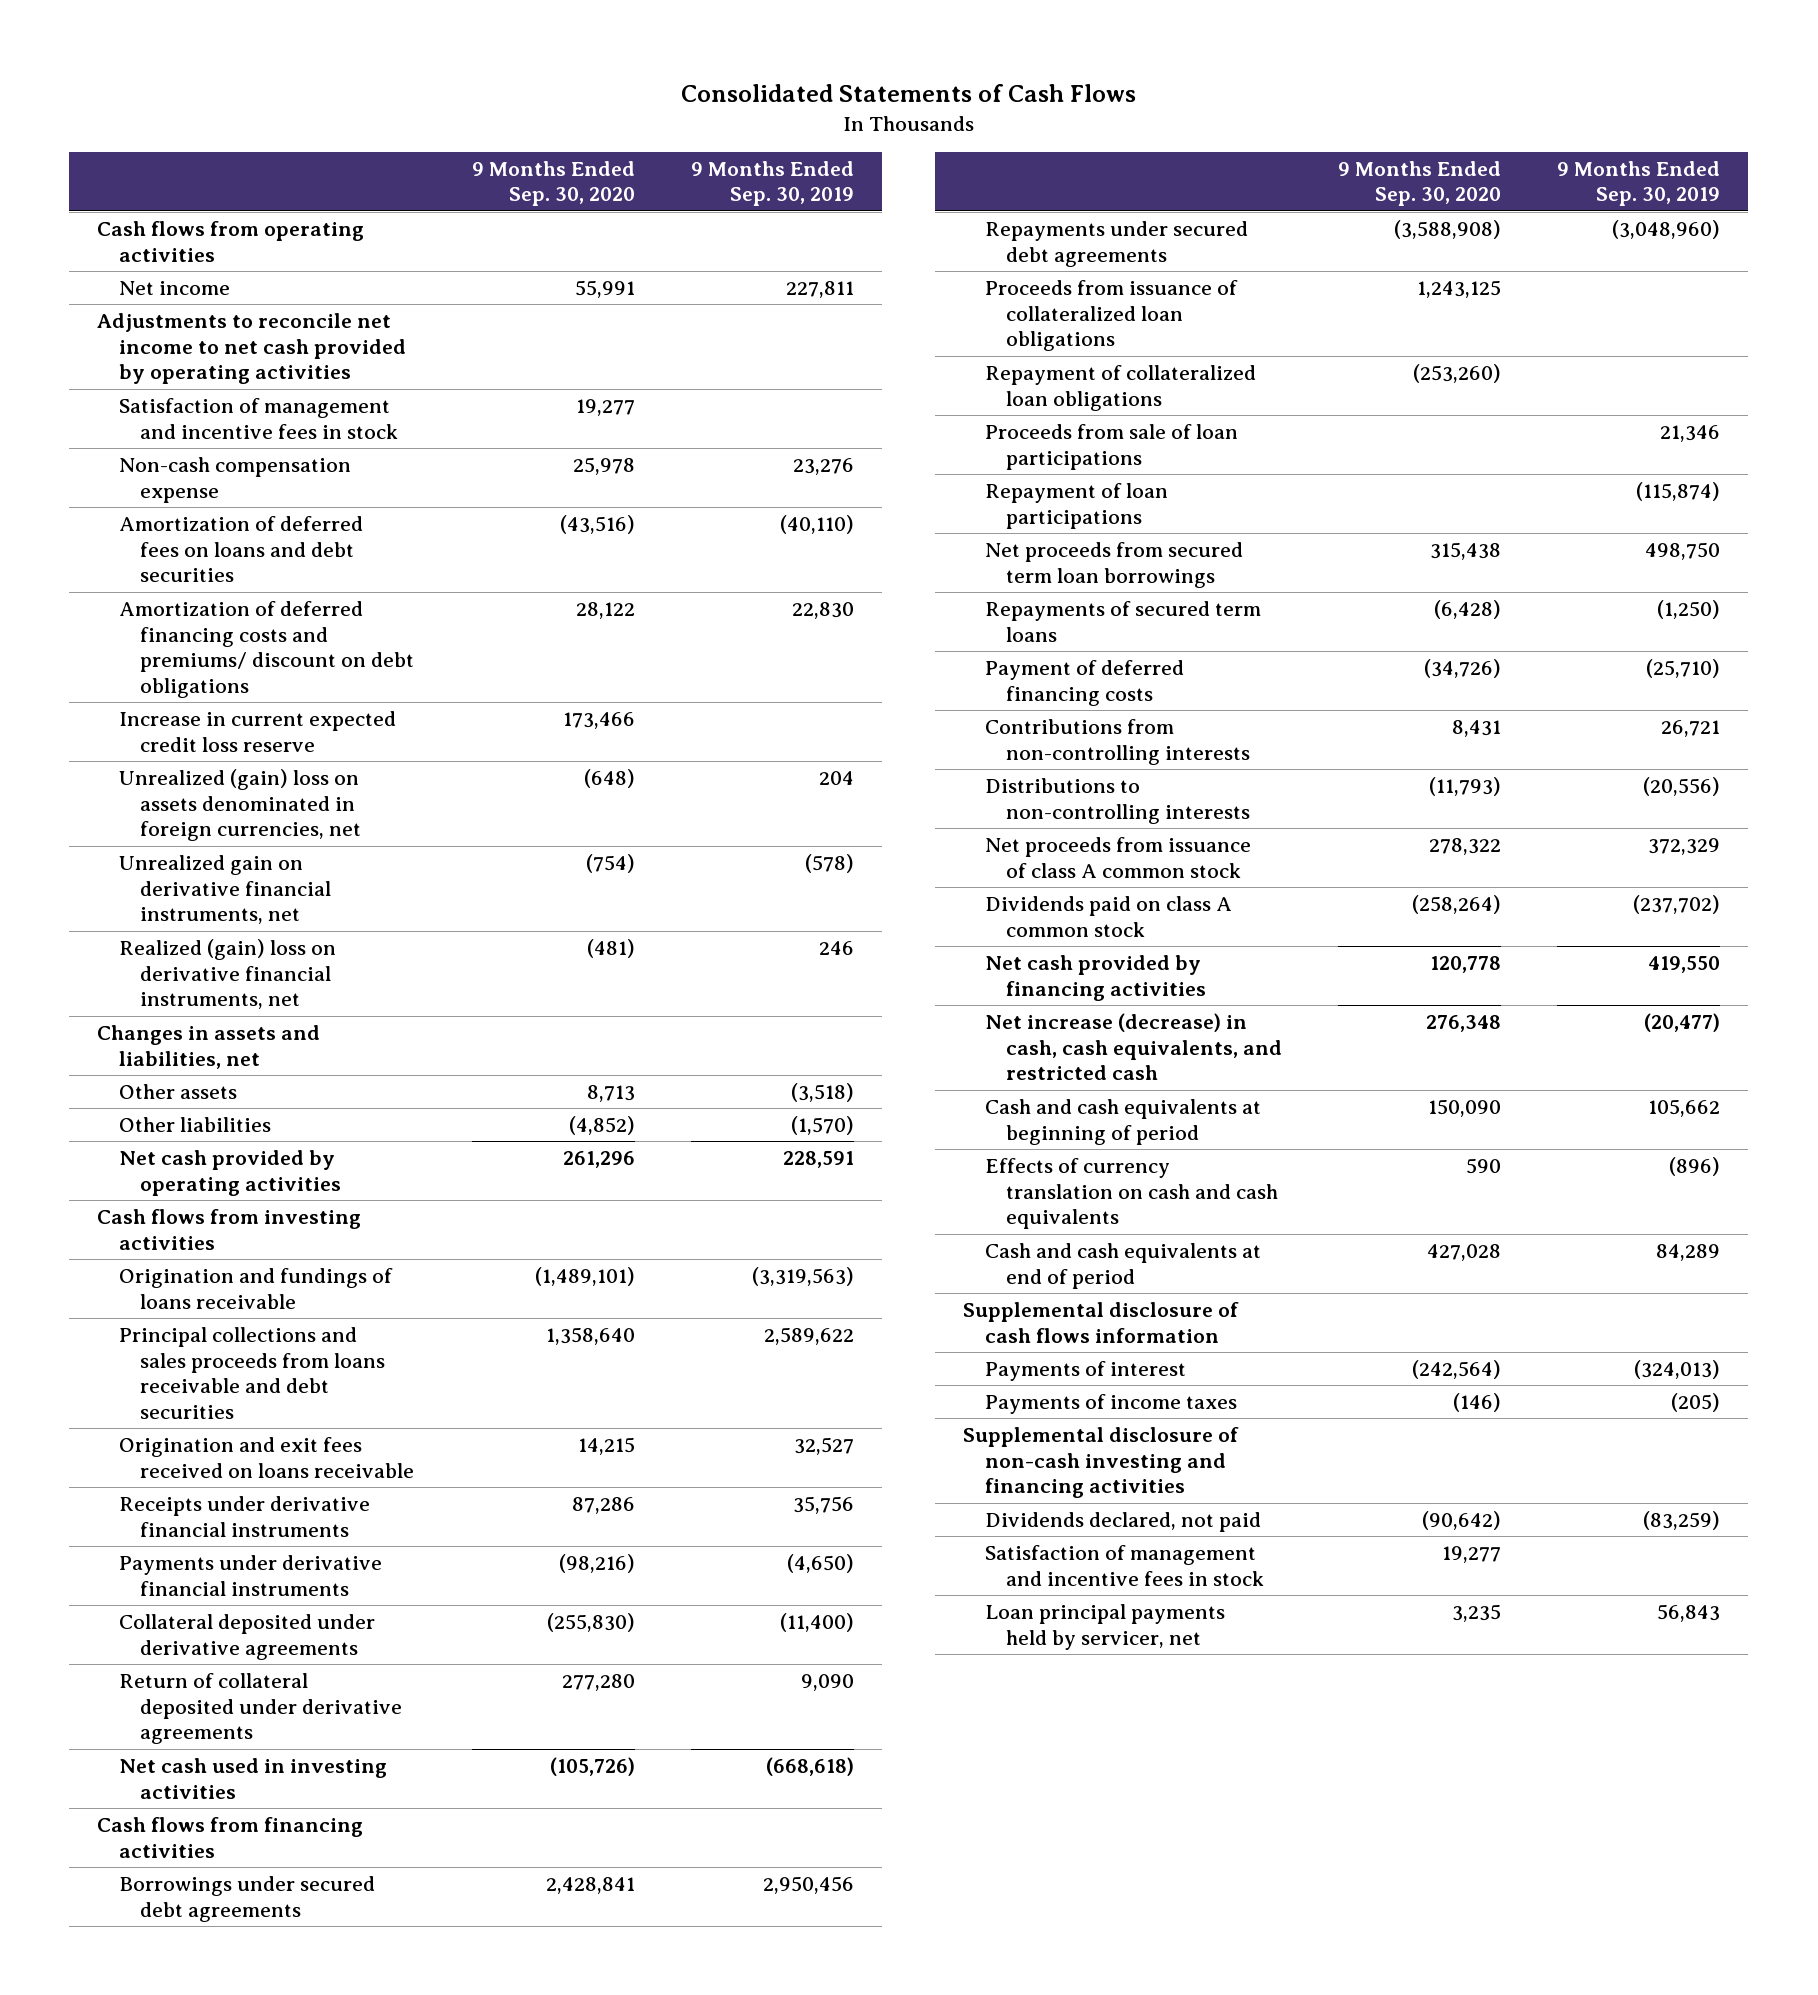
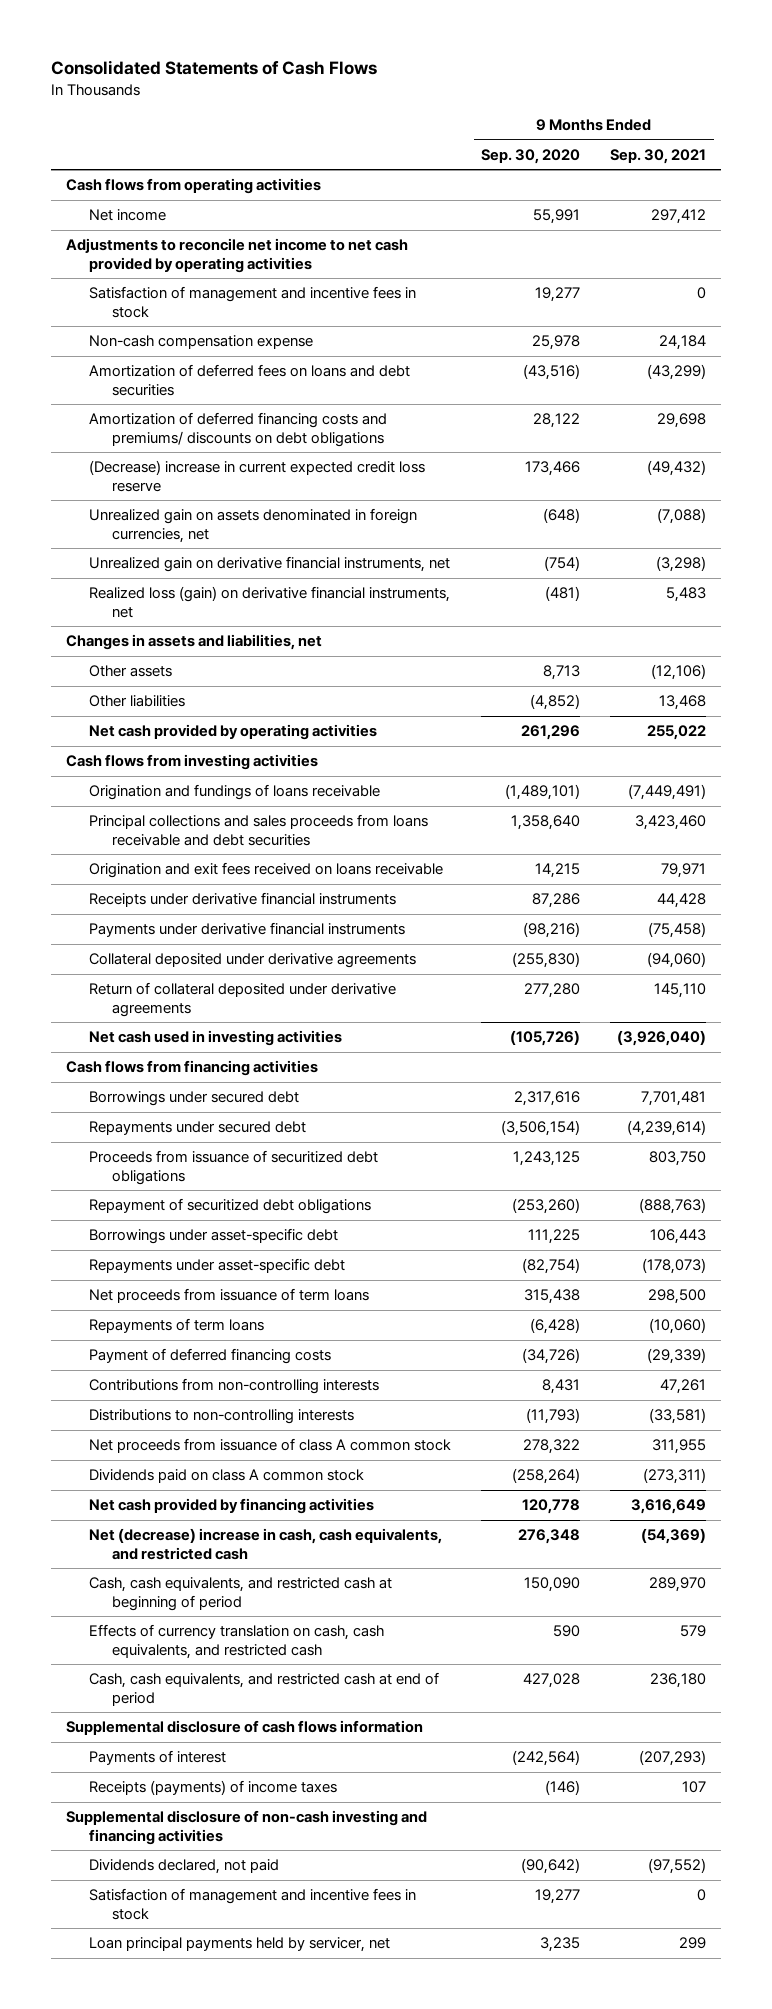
- | 9 Months Ended Sep. 30, 2020 | 9 Months Ended Sep. 30, 2019
+ | 9 Months Ended Sep. 30, 2020 | 9 Months Ended Sep. 30, 2021
- Amortization of deferred financing costs and premiums/ discount on debt obligations | 28,122 | 22,830
- Increase in current expected credit loss reserve | 173,466 |
- Unrealized (gain) loss on assets denominated in foreign currencies, net | (648) | 204
+ Amortization of deferred financing costs and premiums/ discounts on debt obligations | 28,122 | 29,698
+ (Decrease) increase in current expected credit loss reserve | 173,466 | (49,432)
+ Unrealized gain on assets denominated in foreign currencies, net | (648) | (7,088)
- Realized (gain) loss on derivative financial instruments, net | (481) | 246
+ Realized loss (gain) on derivative financial instruments, net | (481) | 5,483
- Borrowings under secured debt agreements | 2,428,841 | 2,950,456
- Repayments under secured debt agreements | (3,588,908) | (3,048,960)
- Proceeds from issuance of collateralized loan obligations | 1,243,125 |
- Repayment of collateralized loan obligations | (253,260) |
- Proceeds from sale of loan participations | | 21,346
- Repayment of loan participations | | (115,874)
- Net proceeds from secured term loan borrowings | 315,438 | 498,750
- Repayments of secured term loans | (6,428) | (1,250)
+ Borrowings under secured debt | 2,317,616 | 7,701,481
+ Repayments under secured debt | (3,506,154) | (4,239,614)
+ Proceeds from issuance of securitized debt obligations | 1,243,125 | 803,750
+ Repayment of securitized debt obligations | (253,260) | (888,763)
+ Borrowings under asset-specific debt | 111,225 | 106,443
+ Repayments under asset-specific debt | (82,754) | (178,073)
+ Net proceeds from issuance of term loans | 315,438 | 298,500
+ Repayments of term loans | (6,428) | (10,060)
- Net increase (decrease) in cash, cash equivalents, and restricted cash | 276,348 | (20,477)
- Cash and cash equivalents at beginning of period | 150,090 | 105,662
- Effects of currency translation on cash and cash equivalents | 590 | (896)
- Cash and cash equivalents at end of period | 427,028 | 84,289
+ Net (decrease) increase in cash, cash equivalents, and restricted cash | 276,348 | (54,369)
+ Cash, cash equivalents, and restricted cash at beginning of period | 150,090 | 289,970
+ Effects of currency translation on cash, cash equivalents, and restricted cash | 590 | 579
+ Cash, cash equivalents, and restricted cash at end of period | 427,028 | 236,180
- Payments of income taxes | (146) | (205)
+ Receipts (payments) of income taxes | (146) | 107

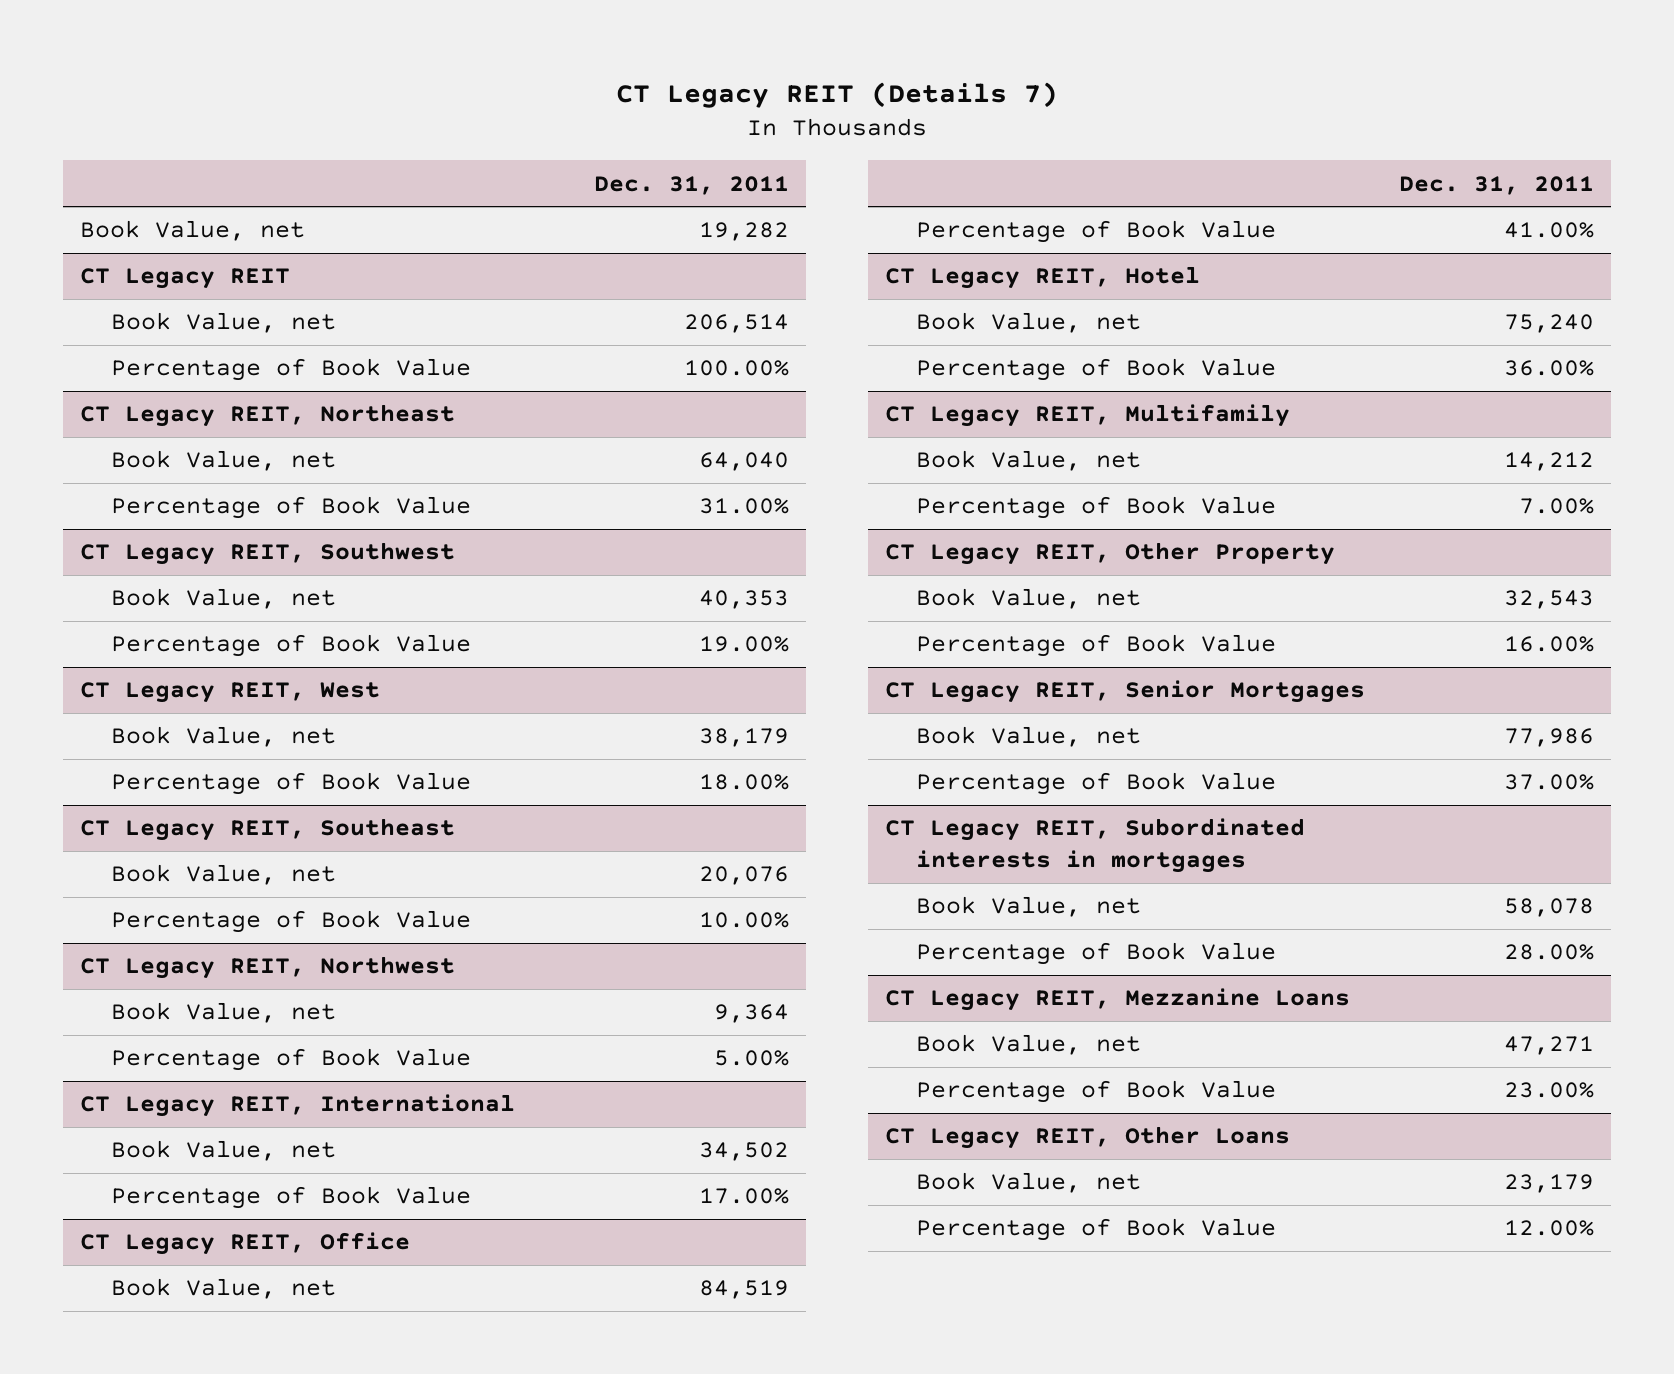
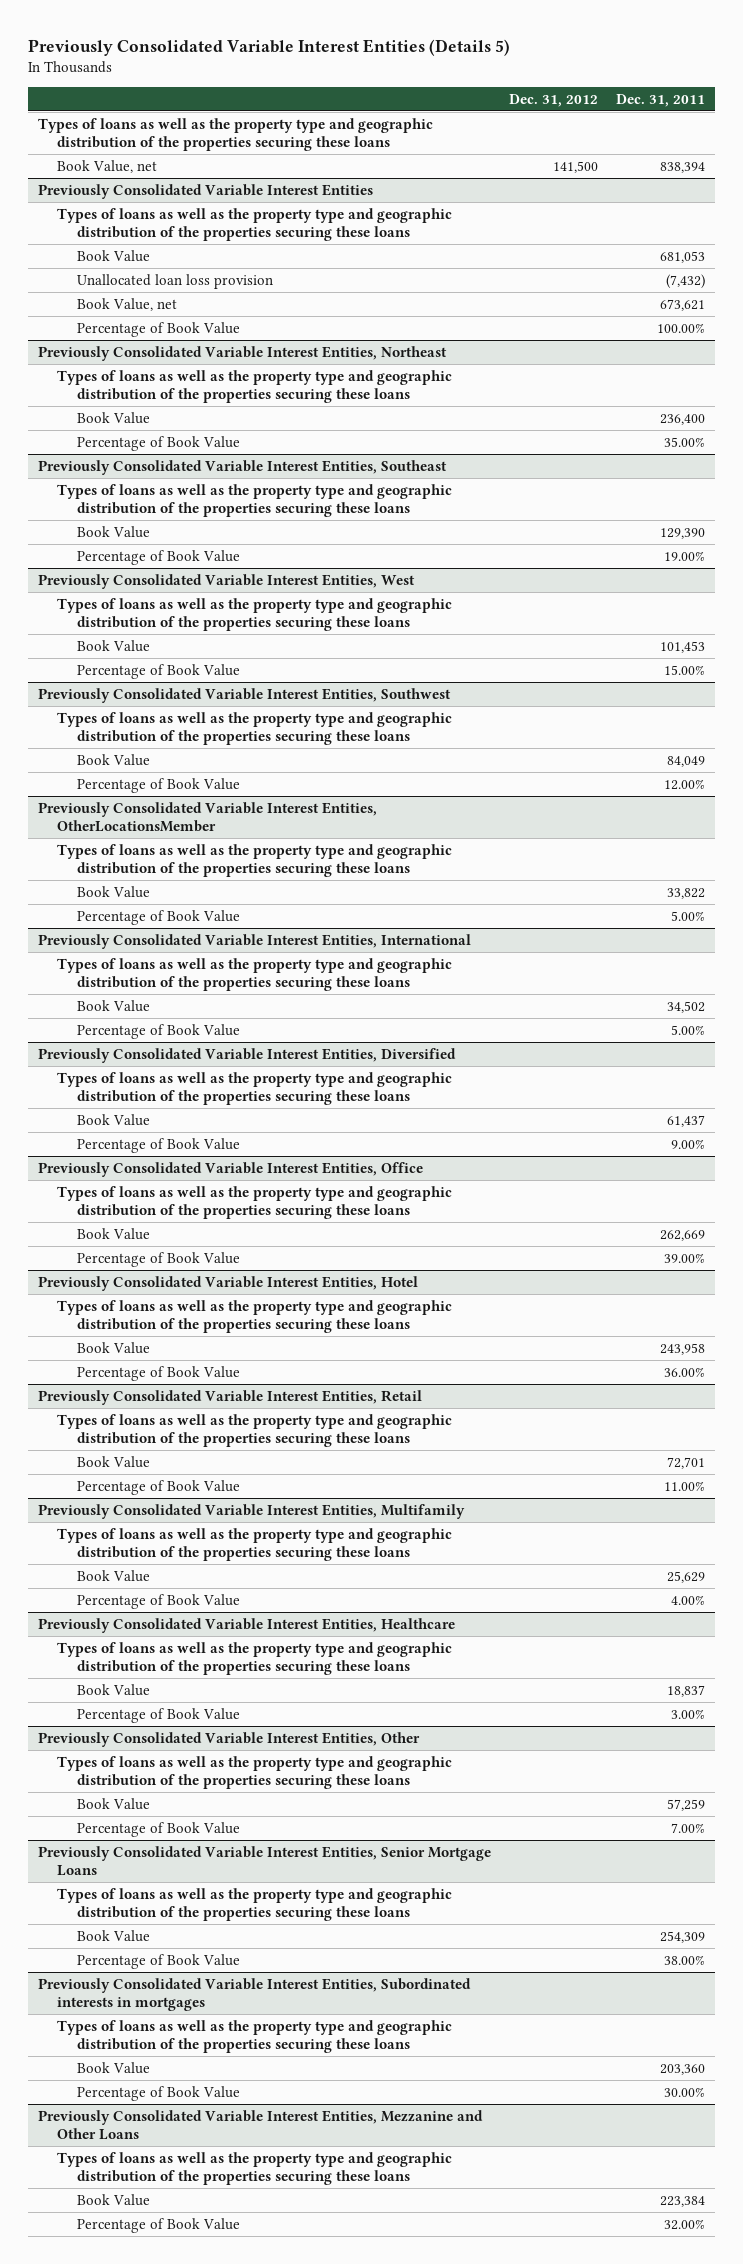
- CT Legacy REIT (Details 7)
+ Previously Consolidated Variable Interest Entities (Details 5)
- | Dec. 31, 2011
+ | Dec. 31, 2012 | Dec. 31, 2011
- Book Value, net | 19,282
- CT Legacy REIT
- Book Value, net | 206,514
+ Types of loans as well as the property type and geographic distribution of the properties securing these loans
+ Book Value, net | 141,500 | 838,394
+ Previously Consolidated Variable Interest Entities
+ Types of loans as well as the property type and geographic distribution of the properties securing these loans
+ Book Value | | 681,053
+ Unallocated loan loss provision | | (7,432)
+ Book Value, net | | 673,621
- CT Legacy REIT, Northeast
- Book Value, net | 64,040
- Percentage of Book Value | 31.00%
- CT Legacy REIT, Southwest
- Book Value, net | 40,353
+ Previously Consolidated Variable Interest Entities, Northeast
+ Types of loans as well as the property type and geographic distribution of the properties securing these loans
+ Book Value | | 236,400
+ Percentage of Book Value | | 35.00%
+ Previously Consolidated Variable Interest Entities, Southeast
+ Types of loans as well as the property type and geographic distribution of the properties securing these loans
+ Book Value | | 129,390
- CT Legacy REIT, West
- Book Value, net | 38,179
- Percentage of Book Value | 18.00%
- CT Legacy REIT, Southeast
- Book Value, net | 20,076
- Percentage of Book Value | 10.00%
- CT Legacy REIT, Northwest
- Book Value, net | 9,364
+ Previously Consolidated Variable Interest Entities, West
+ Types of loans as well as the property type and geographic distribution of the properties securing these loans
+ Book Value | | 101,453
+ Percentage of Book Value | | 15.00%
+ Previously Consolidated Variable Interest Entities, Southwest
+ Types of loans as well as the property type and geographic distribution of the properties securing these loans
+ Book Value | | 84,049
+ Percentage of Book Value | | 12.00%
+ Previously Consolidated Variable Interest Entities, OtherLocationsMember
+ Types of loans as well as the property type and geographic distribution of the properties securing these loans
+ Book Value | | 33,822
- CT Legacy REIT, International
- Book Value, net | 34,502
- Percentage of Book Value | 17.00%
- CT Legacy REIT, Office
- Book Value, net | 84,519
- Percentage of Book Value | 41.00%
- CT Legacy REIT, Hotel
- Book Value, net | 75,240
+ Previously Consolidated Variable Interest Entities, International
+ Types of loans as well as the property type and geographic distribution of the properties securing these loans
+ Book Value | | 34,502
+ Percentage of Book Value | | 5.00%
+ Previously Consolidated Variable Interest Entities, Diversified
+ Types of loans as well as the property type and geographic distribution of the properties securing these loans
+ Book Value | | 61,437
+ Percentage of Book Value | | 9.00%
+ Previously Consolidated Variable Interest Entities, Office
+ Types of loans as well as the property type and geographic distribution of the properties securing these loans
+ Book Value | | 262,669
+ Percentage of Book Value | | 39.00%
+ Previously Consolidated Variable Interest Entities, Hotel
+ Types of loans as well as the property type and geographic distribution of the properties securing these loans
+ Book Value | | 243,958
- CT Legacy REIT, Multifamily
- Book Value, net | 14,212
+ Previously Consolidated Variable Interest Entities, Retail
+ Types of loans as well as the property type and geographic distribution of the properties securing these loans
+ Book Value | | 72,701
+ Percentage of Book Value | | 11.00%
+ Previously Consolidated Variable Interest Entities, Multifamily
+ Types of loans as well as the property type and geographic distribution of the properties securing these loans
+ Book Value | | 25,629
+ Percentage of Book Value | | 4.00%
+ Previously Consolidated Variable Interest Entities, Healthcare
+ Types of loans as well as the property type and geographic distribution of the properties securing these loans
+ Book Value | | 18,837
+ Percentage of Book Value | | 3.00%
+ Previously Consolidated Variable Interest Entities, Other
+ Types of loans as well as the property type and geographic distribution of the properties securing these loans
+ Book Value | | 57,259
- CT Legacy REIT, Other Property
- Book Value, net | 32,543
- Percentage of Book Value | 16.00%
- CT Legacy REIT, Senior Mortgages
- Book Value, net | 77,986
- Percentage of Book Value | 37.00%
- CT Legacy REIT, Subordinated interests in mortgages
- Book Value, net | 58,078
- Percentage of Book Value | 28.00%
- CT Legacy REIT, Mezzanine Loans
- Book Value, net | 47,271
- Percentage of Book Value | 23.00%
- CT Legacy REIT, Other Loans
- Book Value, net | 23,179
- Percentage of Book Value | 12.00%
+ Previously Consolidated Variable Interest Entities, Senior Mortgage Loans
+ Types of loans as well as the property type and geographic distribution of the properties securing these loans
+ Book Value | | 254,309
+ Percentage of Book Value | | 38.00%
+ Previously Consolidated Variable Interest Entities, Subordinated interests in mortgages
+ Types of loans as well as the property type and geographic distribution of the properties securing these loans
+ Book Value | | 203,360
+ Percentage of Book Value | | 30.00%
+ Previously Consolidated Variable Interest Entities, Mezzanine and Other Loans
+ Types of loans as well as the property type and geographic distribution of the properties securing these loans
+ Book Value | | 223,384
+ Percentage of Book Value | | 32.00%

